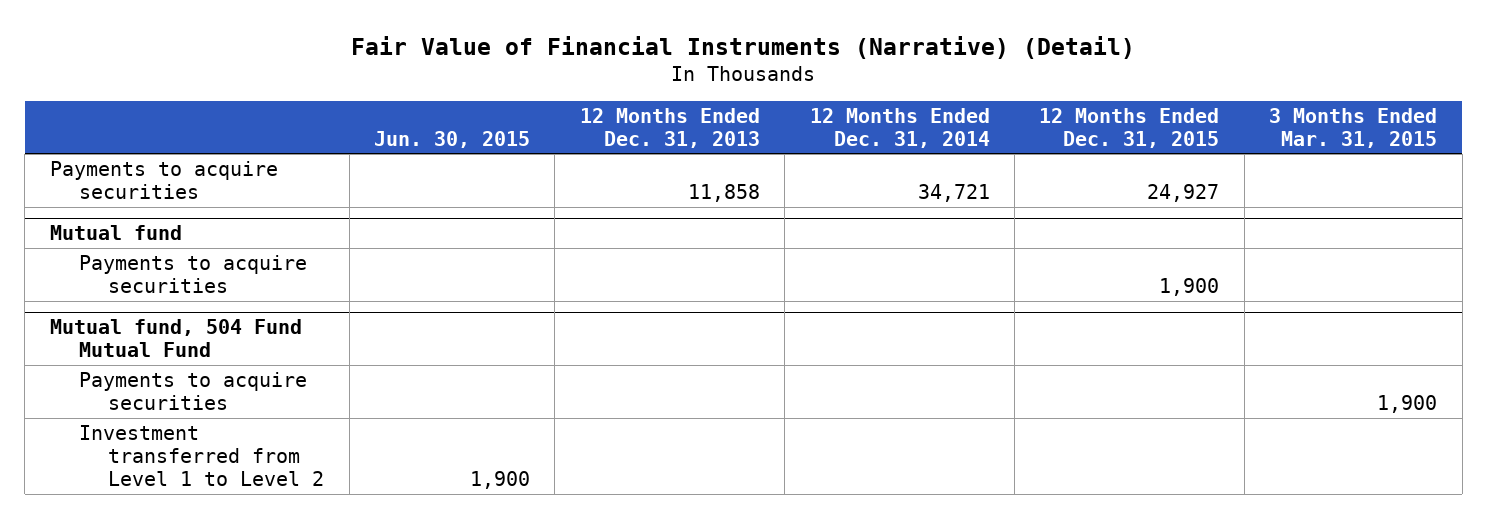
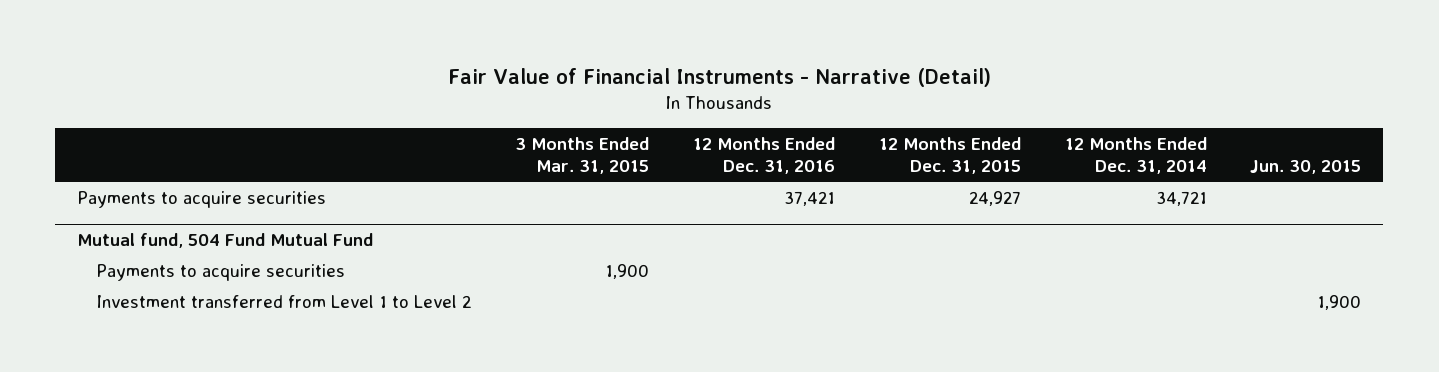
- Fair Value of Financial Instruments (Narrative) (Detail)
+ Fair Value of Financial Instruments - Narrative (Detail)
- | Jun. 30, 2015 | 12 Months Ended Dec. 31, 2013 | 12 Months Ended Dec. 31, 2014 | 12 Months Ended Dec. 31, 2015 | 3 Months Ended Mar. 31, 2015
+ | 3 Months Ended Mar. 31, 2015 | 12 Months Ended Dec. 31, 2016 | 12 Months Ended Dec. 31, 2015 | 12 Months Ended Dec. 31, 2014 | Jun. 30, 2015
- Mutual fund
- Payments to acquire securities | | | | 1,900 |

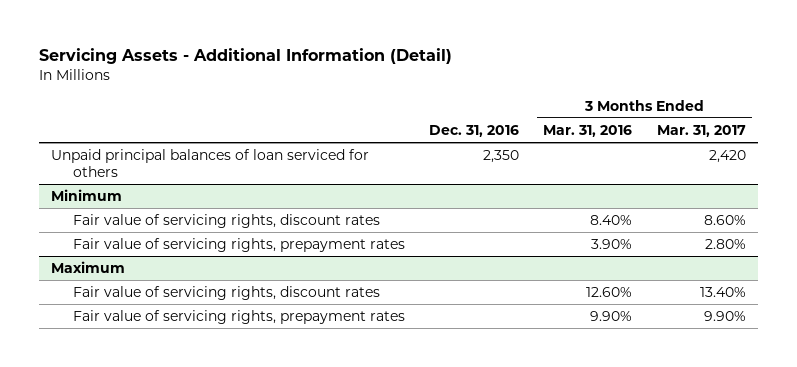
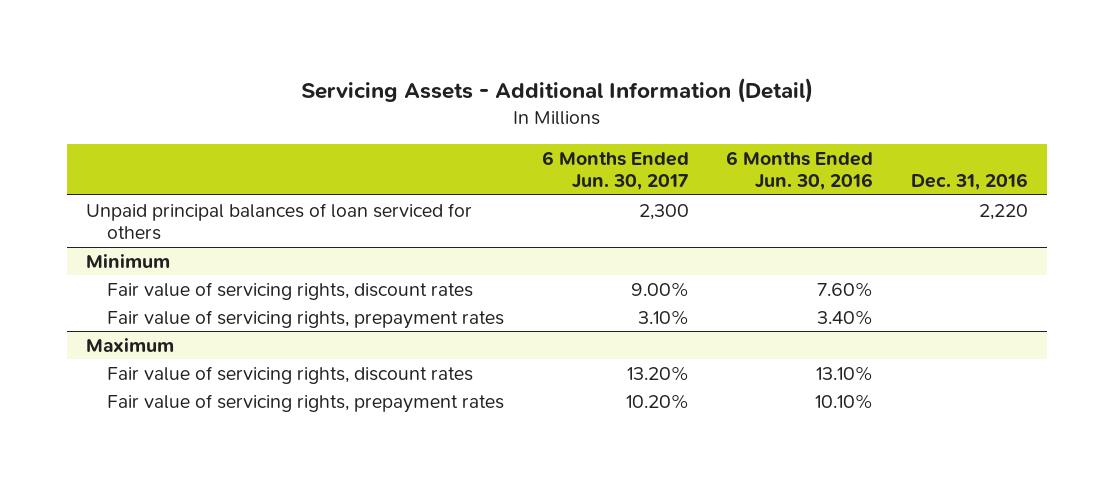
- | Dec. 31, 2016 | 3 Months Ended Mar. 31, 2016 | 3 Months Ended Mar. 31, 2017
+ | 6 Months Ended Jun. 30, 2017 | 6 Months Ended Jun. 30, 2016 | Dec. 31, 2016
- Unpaid principal balances of loan serviced for others | 2,350 | | 2,420
+ Unpaid principal balances of loan serviced for others | 2,300 | | 2,220

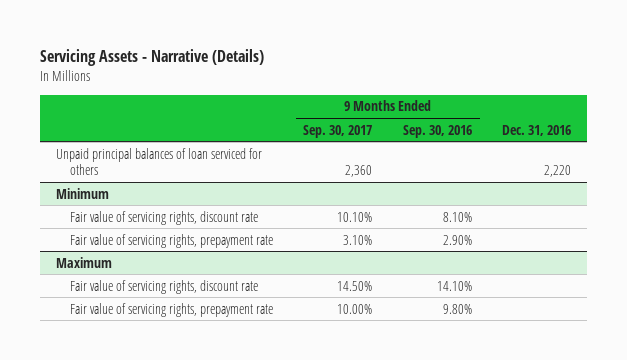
- Servicing Assets - Additional Information (Detail)
+ Servicing Assets - Narrative (Details)
- | 6 Months Ended Jun. 30, 2017 | 6 Months Ended Jun. 30, 2016 | Dec. 31, 2016
+ | 9 Months Ended Sep. 30, 2017 | 9 Months Ended Sep. 30, 2016 | Dec. 31, 2016
@ Minimum
- Fair value of servicing rights, discount rates | 9.00% | 7.60% |
- Fair value of servicing rights, prepayment rates | 3.10% | 3.40% |
+ Fair value of servicing rights, discount rate | 10.10% | 8.10% |
+ Fair value of servicing rights, prepayment rate | 3.10% | 2.90% |
@ Maximum
- Fair value of servicing rights, discount rates | 13.20% | 13.10% |
- Fair value of servicing rights, prepayment rates | 10.20% | 10.10% |
+ Fair value of servicing rights, discount rate | 14.50% | 14.10% |
+ Fair value of servicing rights, prepayment rate | 10.00% | 9.80% |

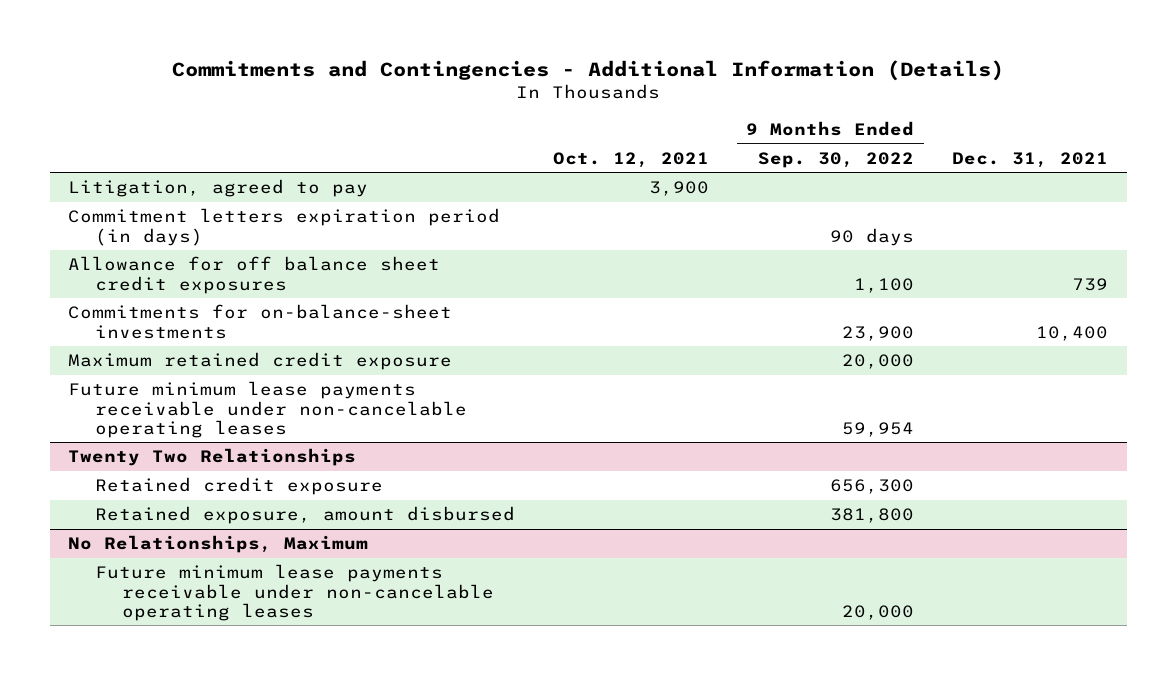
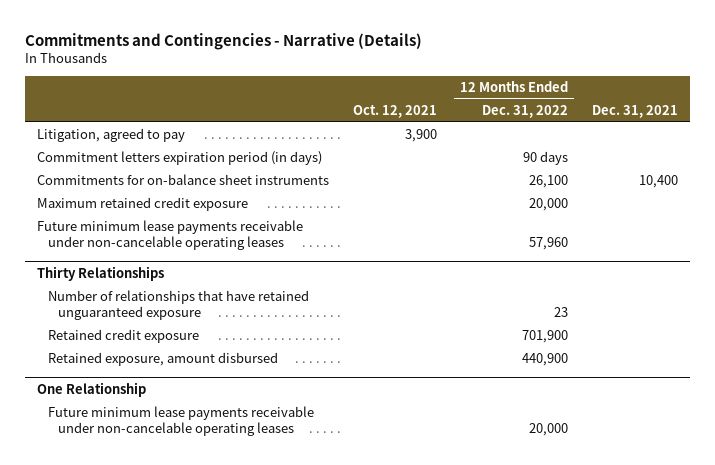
- Commitments and Contingencies - Additional Information (Details)
+ Commitments and Contingencies - Narrative (Details)
- | Oct. 12, 2021 | 9 Months Ended Sep. 30, 2022 | Dec. 31, 2021
+ | Oct. 12, 2021 | 12 Months Ended Dec. 31, 2022 | Dec. 31, 2021
- Allowance for off balance sheet credit exposures | | 1,100 | 739
- Commitments for on-balance-sheet investments | | 23,900 | 10,400
+ Commitments for on-balance sheet instruments | | 26,100 | 10,400
- Twenty Two Relationships
- Retained credit exposure | | 656,300 |
- Retained exposure, amount disbursed | | 381,800 |
- No Relationships, Maximum
- Future minimum lease payments receivable under non-cancelable operating leases | | 20,000 |
+ Thirty Relationships
+ Number of relationships that have retained unguaranteed exposure | | 23 |
+ Retained credit exposure | | 701,900 |
+ Retained exposure, amount disbursed | | 440,900 |
+ One Relationship
+ Future minimum lease payments receivable under non-cancelable operating leases | | 20,000 |

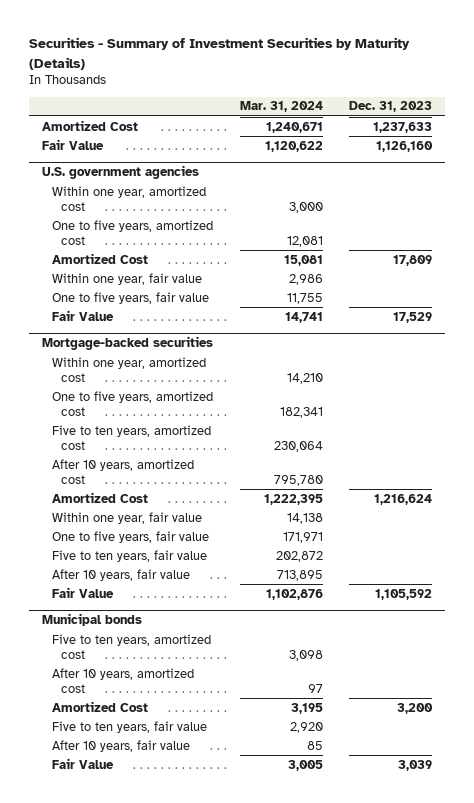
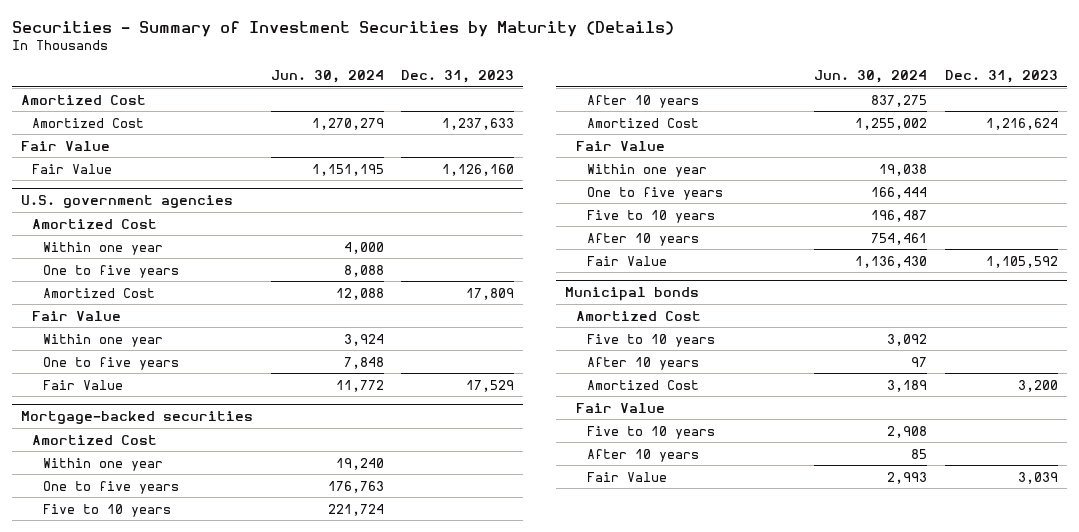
- | Mar. 31, 2024 | Dec. 31, 2023
+ | Jun. 30, 2024 | Dec. 31, 2023
+ Amortized Cost
+ Fair Value
@ U.S. government agencies
- Within one year, amortized cost | 3,000 |
- One to five years, amortized cost | 12,081 |
+ Amortized Cost
+ Within one year | 4,000 |
+ One to five years | 8,088 |
- Within one year, fair value | 2,986 |
- One to five years, fair value | 11,755 |
+ Fair Value
+ Within one year | 3,924 |
+ One to five years | 7,848 |
@ Mortgage-backed securities
- Within one year, amortized cost | 14,210 |
- One to five years, amortized cost | 182,341 |
- Five to ten years, amortized cost | 230,064 |
- After 10 years, amortized cost | 795,780 |
+ Amortized Cost
+ Within one year | 19,240 |
+ One to five years | 176,763 |
+ Five to 10 years | 221,724 |
+ After 10 years | 837,275 |
- Within one year, fair value | 14,138 |
- One to five years, fair value | 171,971 |
- Five to ten years, fair value | 202,872 |
- After 10 years, fair value | 713,895 |
+ Fair Value
+ Within one year | 19,038 |
+ One to five years | 166,444 |
+ Five to 10 years | 196,487 |
+ After 10 years | 754,461 |
@ Municipal bonds
- Five to ten years, amortized cost | 3,098 |
- After 10 years, amortized cost | 97 |
+ Amortized Cost
+ Five to 10 years | 3,092 |
+ After 10 years | 97 |
- Five to ten years, fair value | 2,920 |
- After 10 years, fair value | 85 |
+ Fair Value
+ Five to 10 years | 2,908 |
+ After 10 years | 85 |

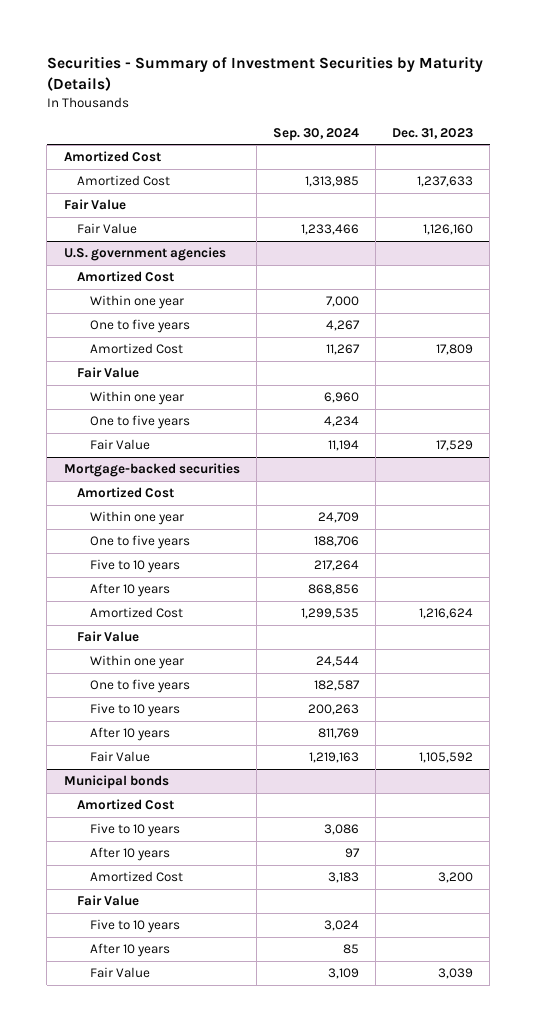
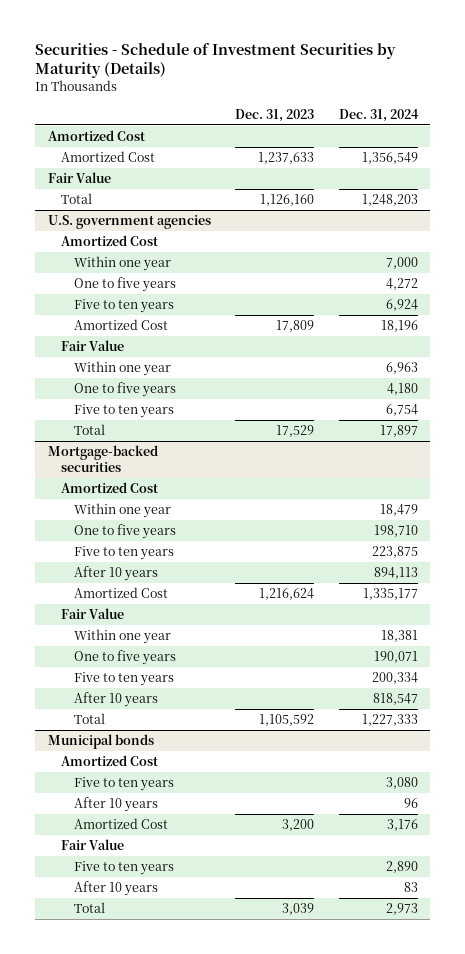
- Securities - Summary of Investment Securities by Maturity (Details)
+ Securities - Schedule of Investment Securities by Maturity (Details)
- | Sep. 30, 2024 | Dec. 31, 2023
+ | Dec. 31, 2023 | Dec. 31, 2024
- Fair Value | 1,233,466 | 1,126,160
+ Total | 1,126,160 | 1,248,203
@ U.S. government agencies
+ Five to ten years | | 6,924
- Fair Value | 11,194 | 17,529
+ Five to ten years | | 6,754
+ Total | 17,529 | 17,897
@ Mortgage-backed securities
- Five to 10 years | 217,264 |
+ Five to ten years | | 223,875
- Five to 10 years | 200,263 |
+ Five to ten years | | 200,334
- Fair Value | 1,219,163 | 1,105,592
+ Total | 1,105,592 | 1,227,333
@ Municipal bonds
- Five to 10 years | 3,086 |
+ Five to ten years | | 3,080
- Five to 10 years | 3,024 |
+ Five to ten years | | 2,890
- Fair Value | 3,109 | 3,039
+ Total | 3,039 | 2,973

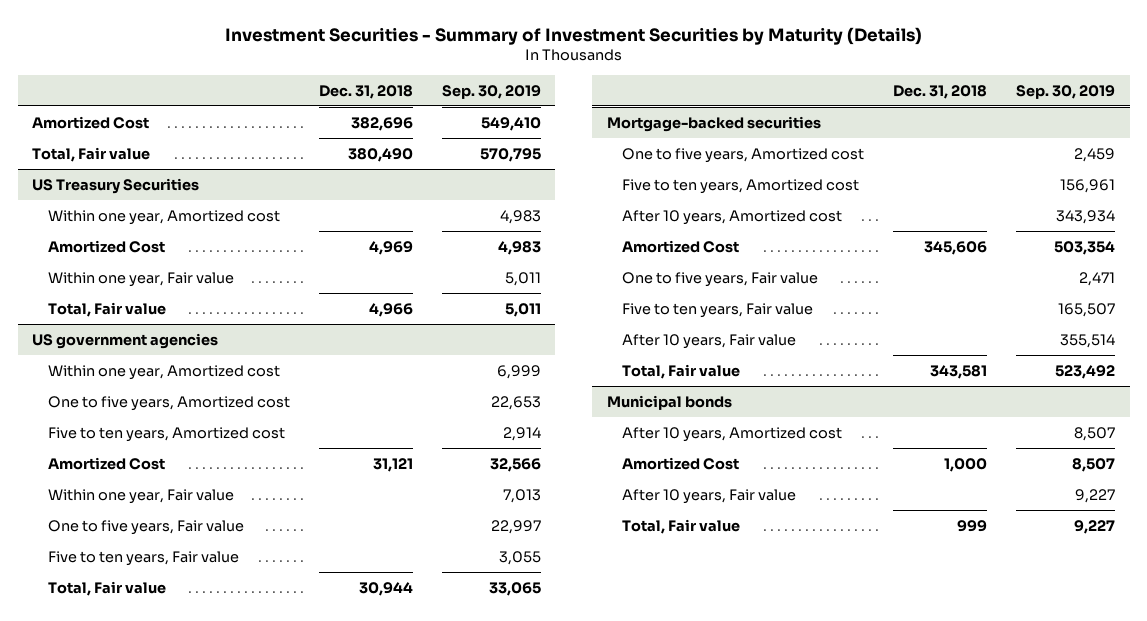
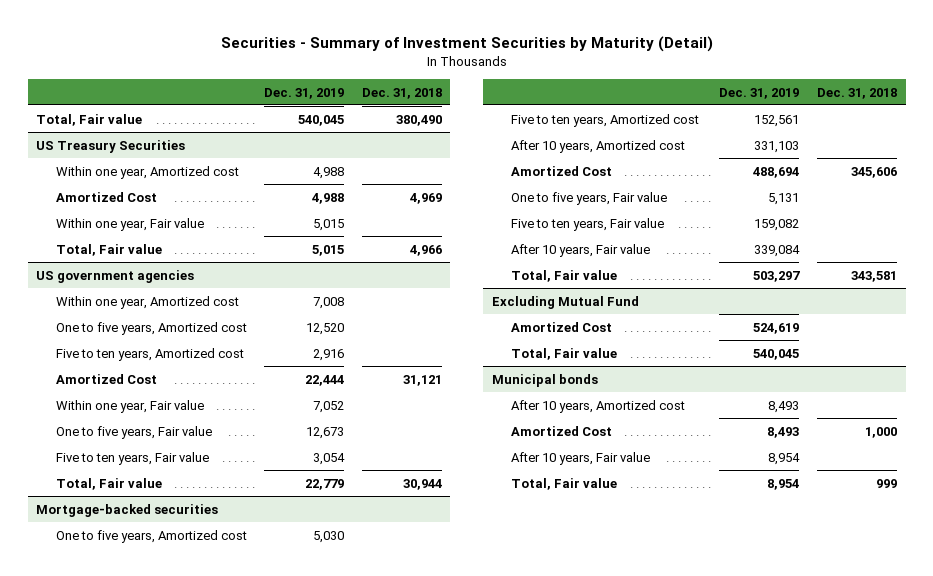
- Investment Securities - Summary of Investment Securities by Maturity (Details)
+ Securities - Summary of Investment Securities by Maturity (Detail)
- | Dec. 31, 2018 | Sep. 30, 2019
+ | Dec. 31, 2019 | Dec. 31, 2018
- Amortized Cost | 382,696 | 549,410
+ Excluding Mutual Fund
+ Amortized Cost | 524,619 |
+ Total, Fair value | 540,045 |

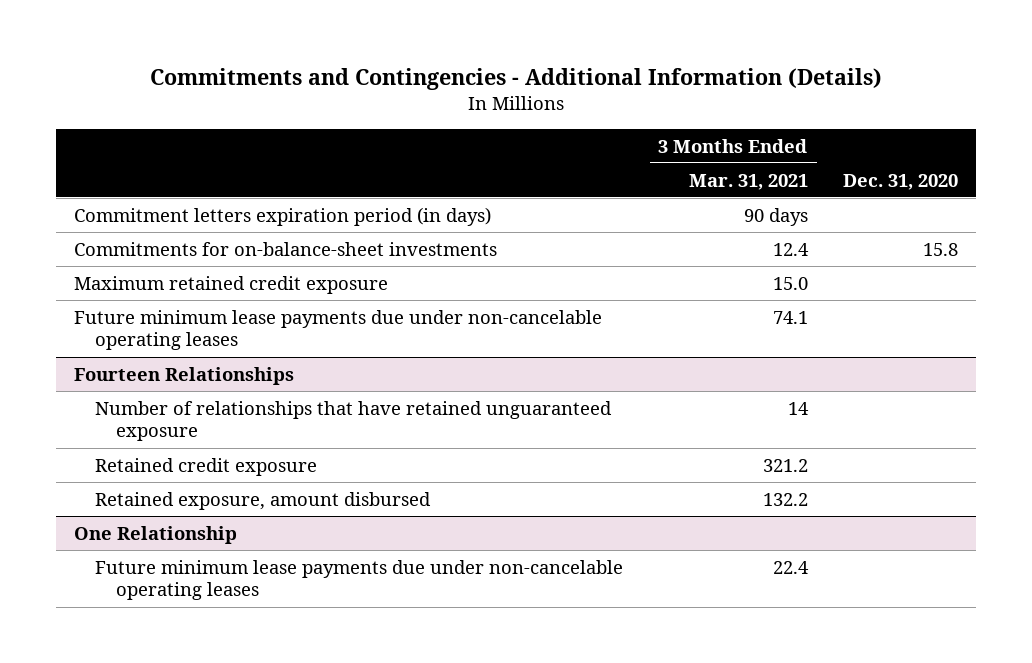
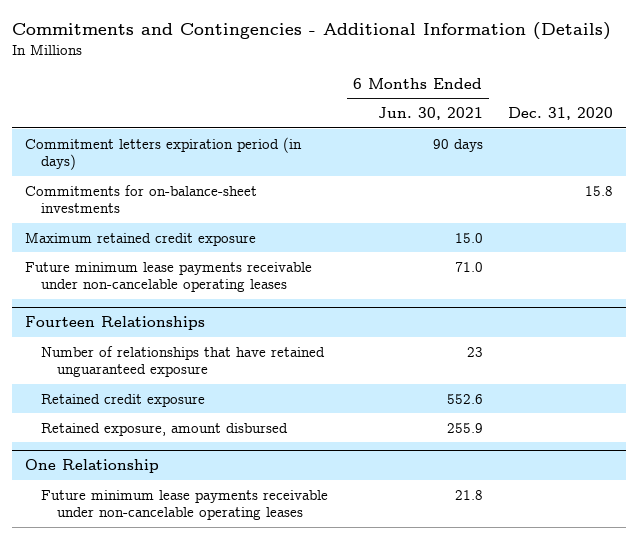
- | 3 Months Ended Mar. 31, 2021 | Dec. 31, 2020
+ | 6 Months Ended Jun. 30, 2021 | Dec. 31, 2020
- Future minimum lease payments due under non-cancelable operating leases | 74.1 |
+ Future minimum lease payments receivable under non-cancelable operating leases | 71.0 |
@ One Relationship
- Future minimum lease payments due under non-cancelable operating leases | 22.4 |
+ Future minimum lease payments receivable under non-cancelable operating leases | 21.8 |

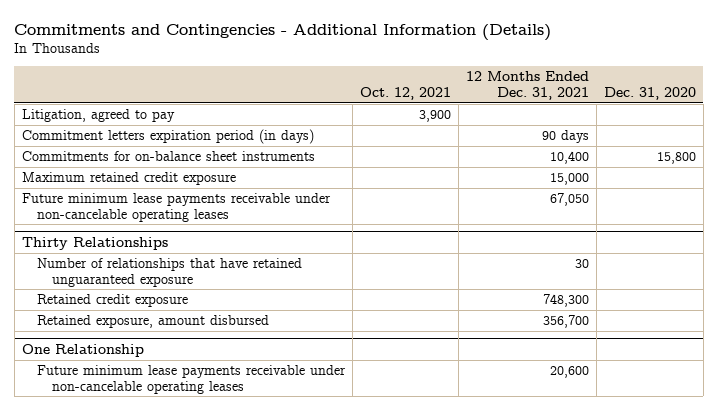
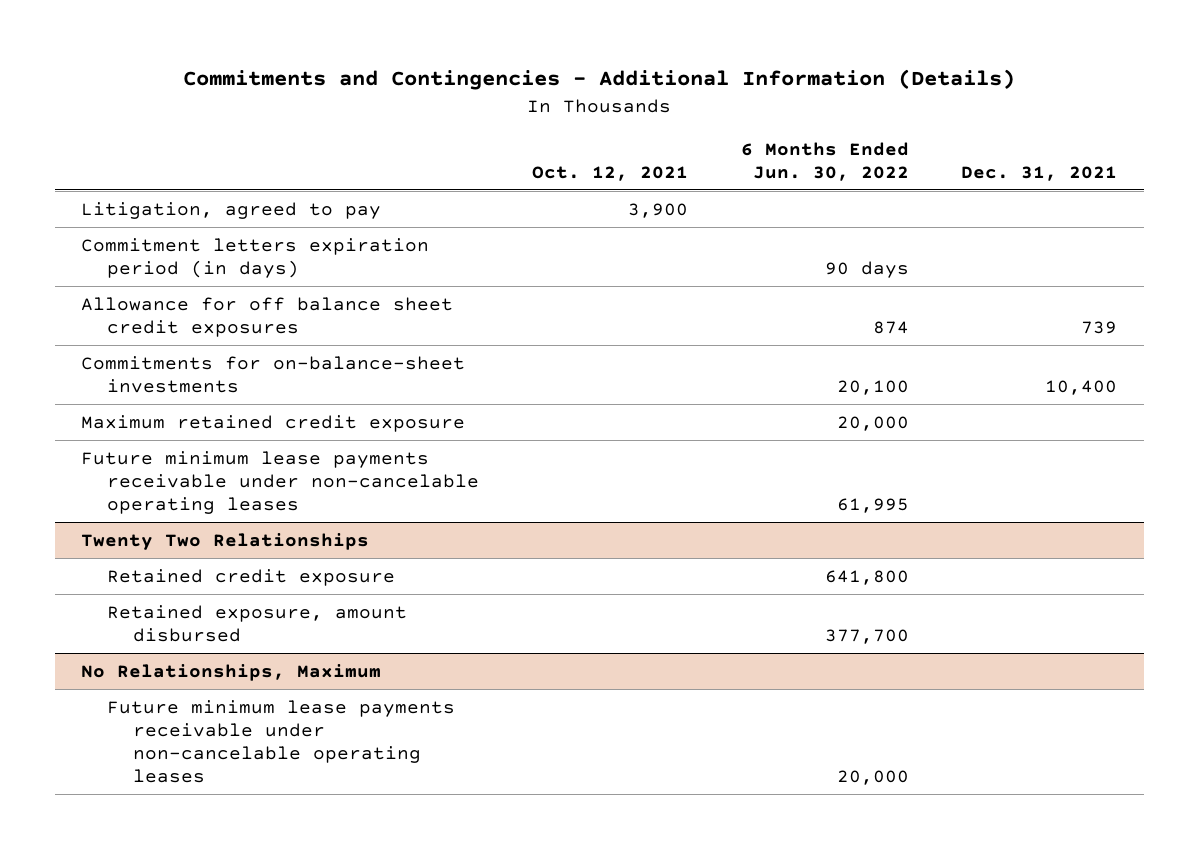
- | Oct. 12, 2021 | 12 Months Ended Dec. 31, 2021 | Dec. 31, 2020
+ | Oct. 12, 2021 | 6 Months Ended Jun. 30, 2022 | Dec. 31, 2021
- Commitments for on-balance sheet instruments | | 10,400 | 15,800
+ Allowance for off balance sheet credit exposures | | 874 | 739
+ Commitments for on-balance-sheet investments | | 20,100 | 10,400
- Thirty Relationships
- Number of relationships that have retained unguaranteed exposure | | 30 |
- Retained credit exposure | | 748,300 |
- Retained exposure, amount disbursed | | 356,700 |
- One Relationship
- Future minimum lease payments receivable under non-cancelable operating leases | | 20,600 |
+ Twenty Two Relationships
+ Retained credit exposure | | 641,800 |
+ Retained exposure, amount disbursed | | 377,700 |
+ No Relationships, Maximum
+ Future minimum lease payments receivable under non-cancelable operating leases | | 20,000 |

